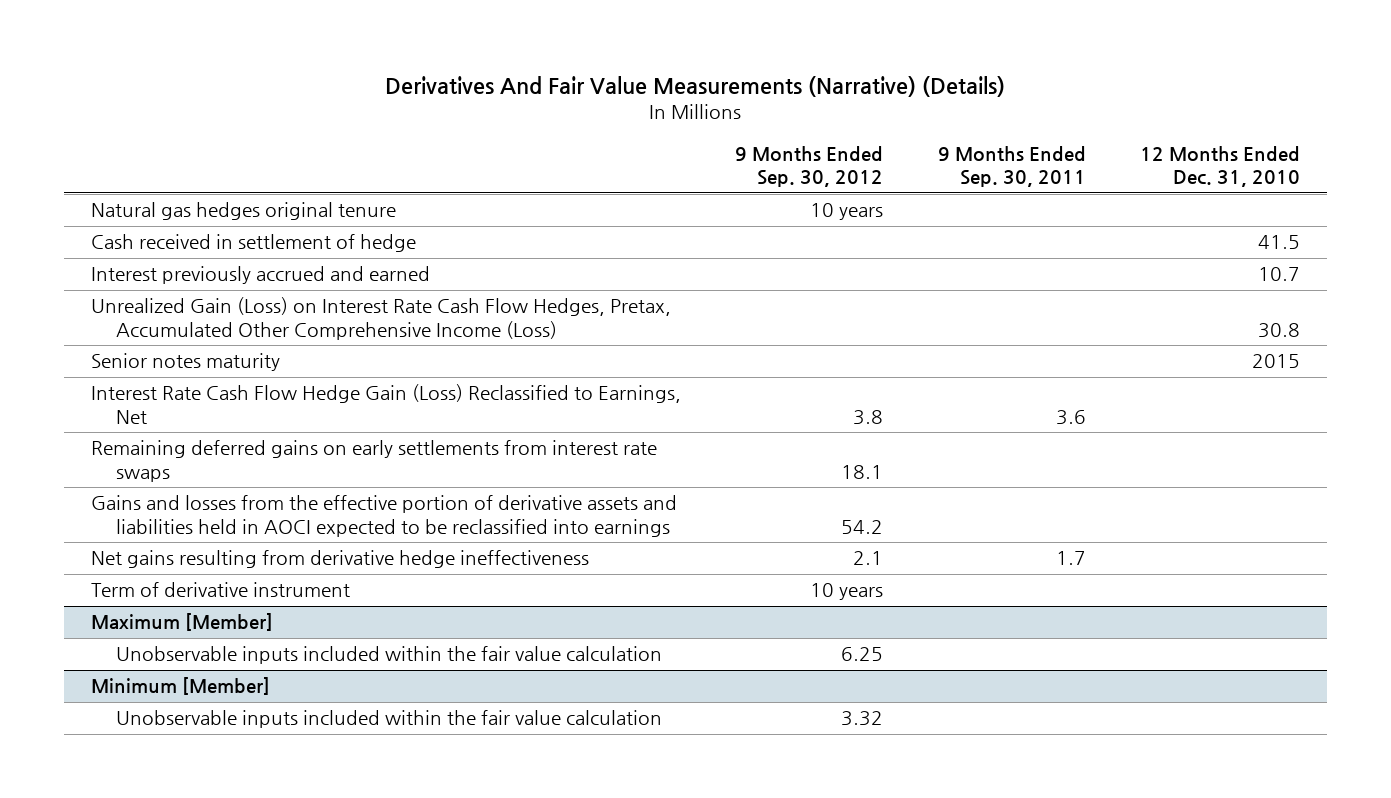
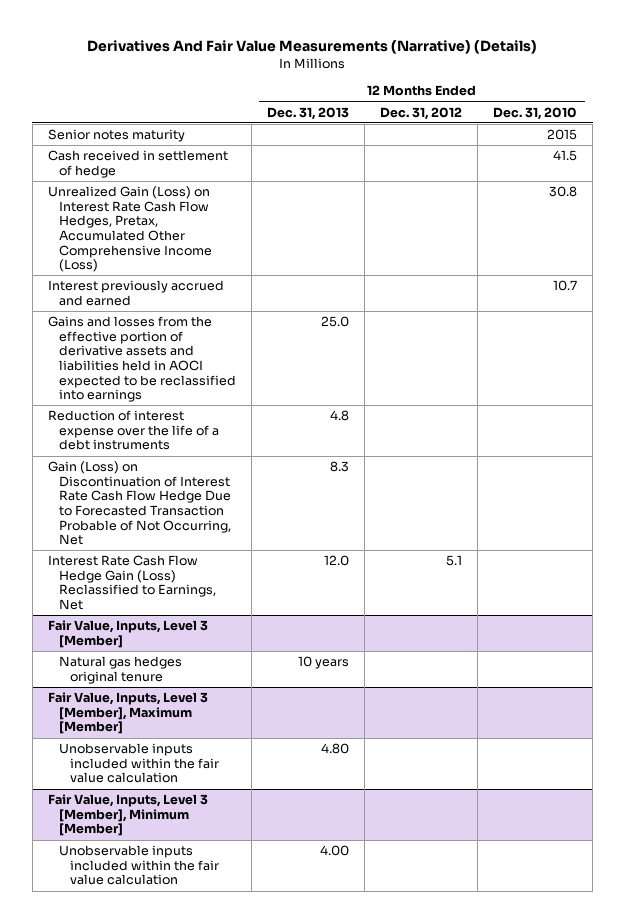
- | 9 Months Ended Sep. 30, 2012 | 9 Months Ended Sep. 30, 2011 | 12 Months Ended Dec. 31, 2010
+ | 12 Months Ended Dec. 31, 2013 | 12 Months Ended Dec. 31, 2012 | 12 Months Ended Dec. 31, 2010
- Natural gas hedges original tenure | 10 years | |
moved up: Senior notes maturity | | | 2015
- Remaining deferred gains on early settlements from interest rate swaps | 18.1 | |
moved down: Interest previously accrued and earned | | | 10.7
- Net gains resulting from derivative hedge ineffectiveness | 2.1 | 1.7 |
- Term of derivative instrument | 10 years | |
- Maximum [Member]
+ Reduction of interest expense over the life of a debt instruments | 4.8 | |
+ Gain (Loss) on Discontinuation of Interest Rate Cash Flow Hedge Due to Forecasted Transaction Probable of Not Occurring, Net | 8.3 | |
moved down: Interest Rate Cash Flow Hedge Gain (Loss) Reclassified to Earnings, Net | 12.0 | 5.1 |
+ Fair Value, Inputs, Level 3 [Member]
+ Natural gas hedges original tenure | 10 years | |
+ Fair Value, Inputs, Level 3 [Member], Maximum [Member]
- Minimum [Member]
+ Fair Value, Inputs, Level 3 [Member], Minimum [Member]

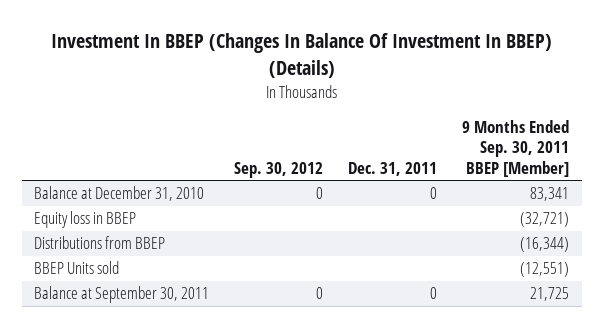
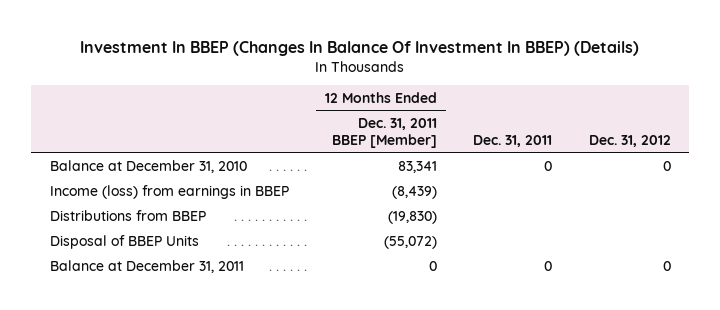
- | Sep. 30, 2012 | Dec. 31, 2011 | 9 Months Ended Sep. 30, 2011 BBEP [Member]
+ | 12 Months Ended Dec. 31, 2011 BBEP [Member] | Dec. 31, 2011 | Dec. 31, 2012
- Equity loss in BBEP | | | (32,721)
+ Income (loss) from earnings in BBEP | (8,439) | |
- BBEP Units sold | | | (12,551)
- Balance at September 30, 2011 | 0 | 0 | 21,725
+ Disposal of BBEP Units | (55,072) | |
+ Balance at December 31, 2011 | 0 | 0 | 0

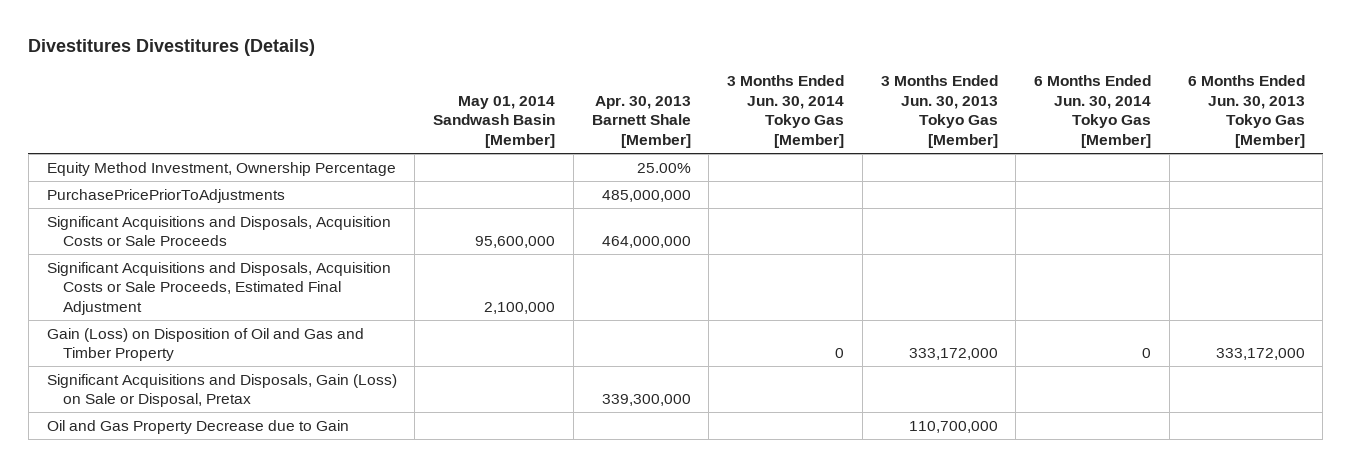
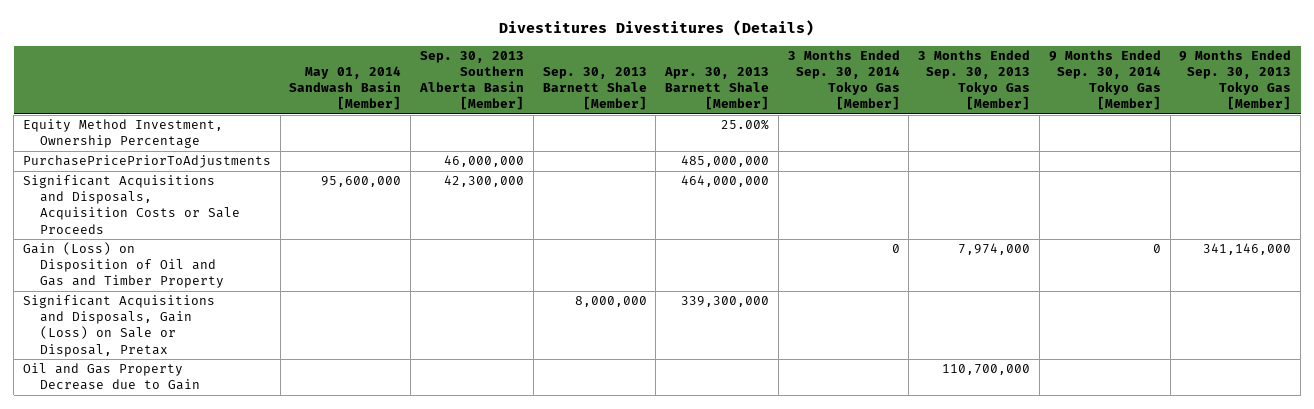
- | May 01, 2014 Sandwash Basin [Member] | Apr. 30, 2013 Barnett Shale [Member] | 3 Months Ended Jun. 30, 2014 Tokyo Gas [Member] | 3 Months Ended Jun. 30, 2013 Tokyo Gas [Member] | 6 Months Ended Jun. 30, 2014 Tokyo Gas [Member] | 6 Months Ended Jun. 30, 2013 Tokyo Gas [Member]
+ | May 01, 2014 Sandwash Basin [Member] | Sep. 30, 2013 Southern Alberta Basin [Member] | Sep. 30, 2013 Barnett Shale [Member] | Apr. 30, 2013 Barnett Shale [Member] | 3 Months Ended Sep. 30, 2014 Tokyo Gas [Member] | 3 Months Ended Sep. 30, 2013 Tokyo Gas [Member] | 9 Months Ended Sep. 30, 2014 Tokyo Gas [Member] | 9 Months Ended Sep. 30, 2013 Tokyo Gas [Member]
- Significant Acquisitions and Disposals, Acquisition Costs or Sale Proceeds, Estimated Final Adjustment | 2,100,000 | | | | |

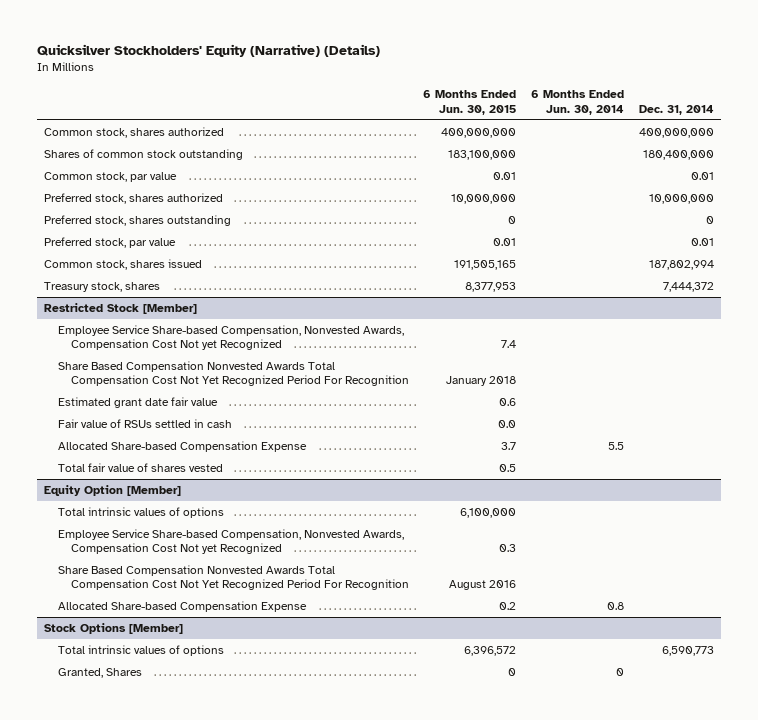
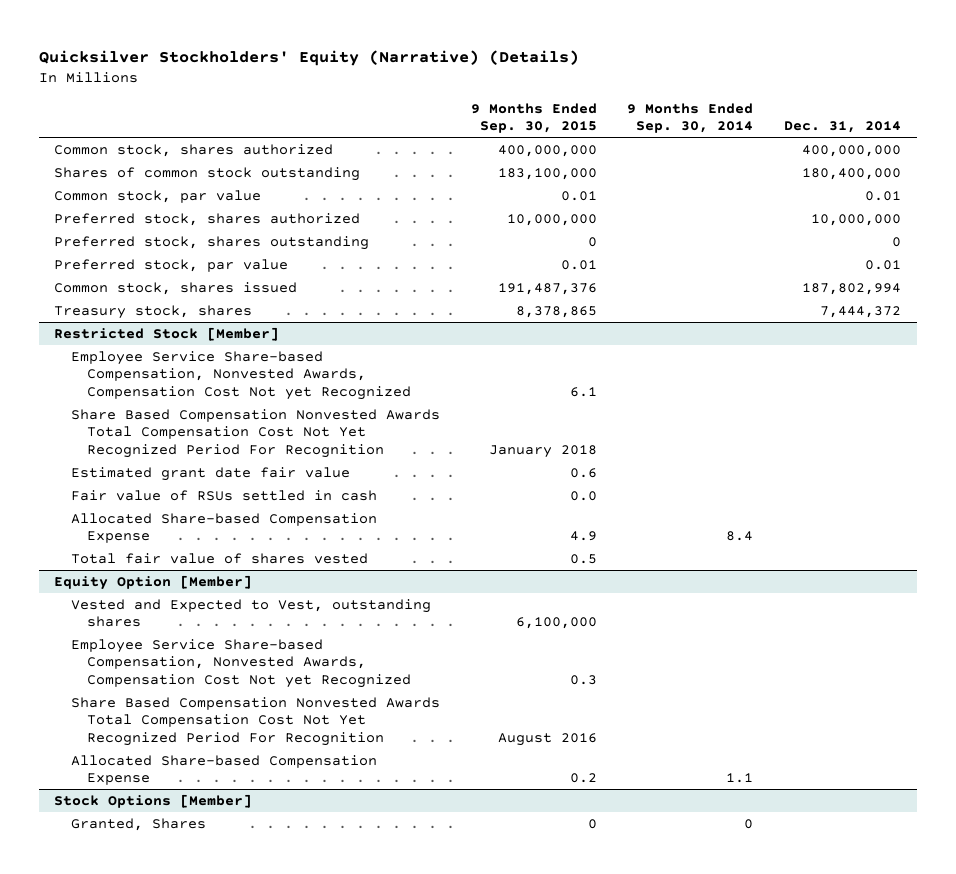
- | 6 Months Ended Jun. 30, 2015 | 6 Months Ended Jun. 30, 2014 | Dec. 31, 2014
+ | 9 Months Ended Sep. 30, 2015 | 9 Months Ended Sep. 30, 2014 | Dec. 31, 2014
@ Equity Option [Member]
- Total intrinsic values of options | 6,100,000 | |
+ Vested and Expected to Vest, outstanding shares | 6,100,000 | |
@ Stock Options [Member]
- Total intrinsic values of options | 6,396,572 | | 6,590,773

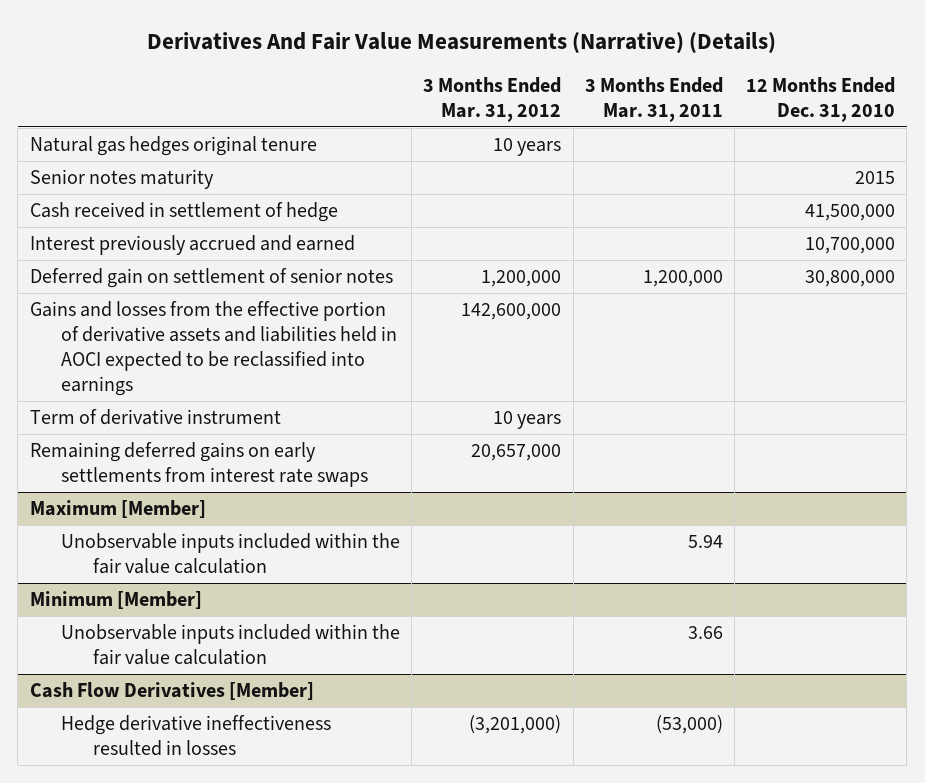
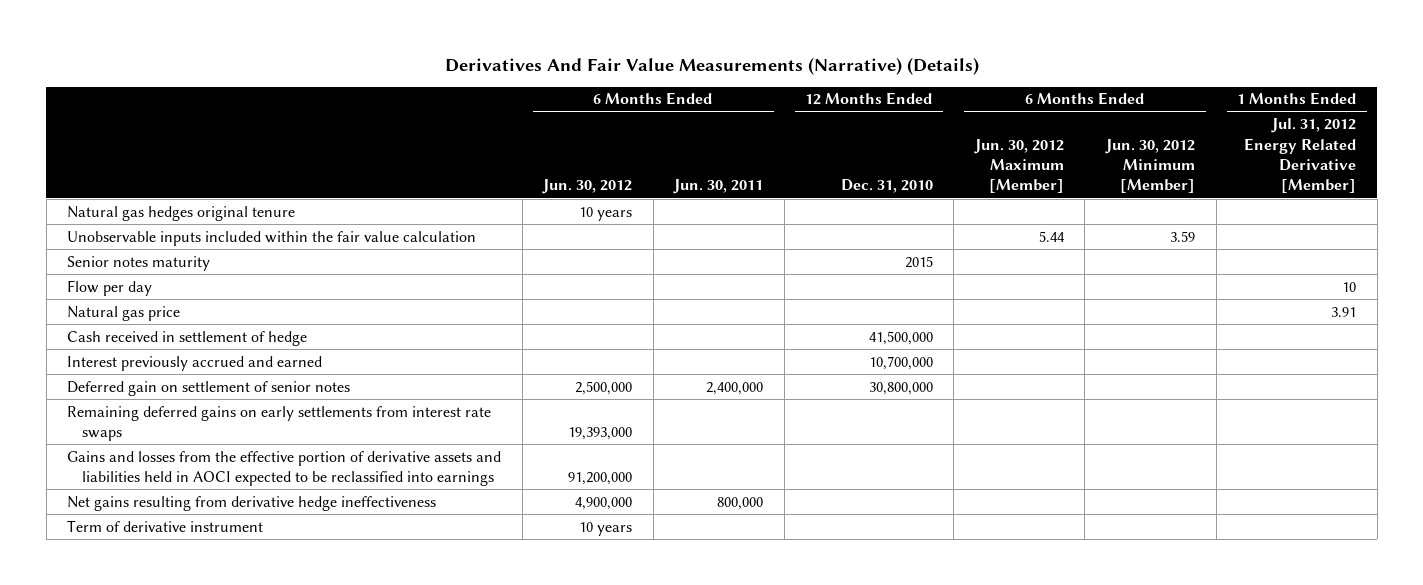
- | 3 Months Ended Mar. 31, 2012 | 3 Months Ended Mar. 31, 2011 | 12 Months Ended Dec. 31, 2010
+ | 6 Months Ended Jun. 30, 2012 | 6 Months Ended Jun. 30, 2011 | 12 Months Ended Dec. 31, 2010 | 6 Months Ended Jun. 30, 2012 Maximum [Member] | 6 Months Ended Jun. 30, 2012 Minimum [Member] | 1 Months Ended Jul. 31, 2012 Energy Related Derivative [Member]
+ Unobservable inputs included within the fair value calculation | | | | 5.44 | 3.59 |
+ Flow per day | | | | | | 10
+ Natural gas price | | | | | | 3.91
moved up: Remaining deferred gains on early settlements from interest rate swaps | 19,393,000 | | | | |
+ Net gains resulting from derivative hedge ineffectiveness | 4,900,000 | 800,000 | | | |
- Maximum [Member]
- Unobservable inputs included within the fair value calculation | | 5.94 |
- Minimum [Member]
- Unobservable inputs included within the fair value calculation | | 3.66 |
- Cash Flow Derivatives [Member]
- Hedge derivative ineffectiveness resulted in losses | (3,201,000) | (53,000) |

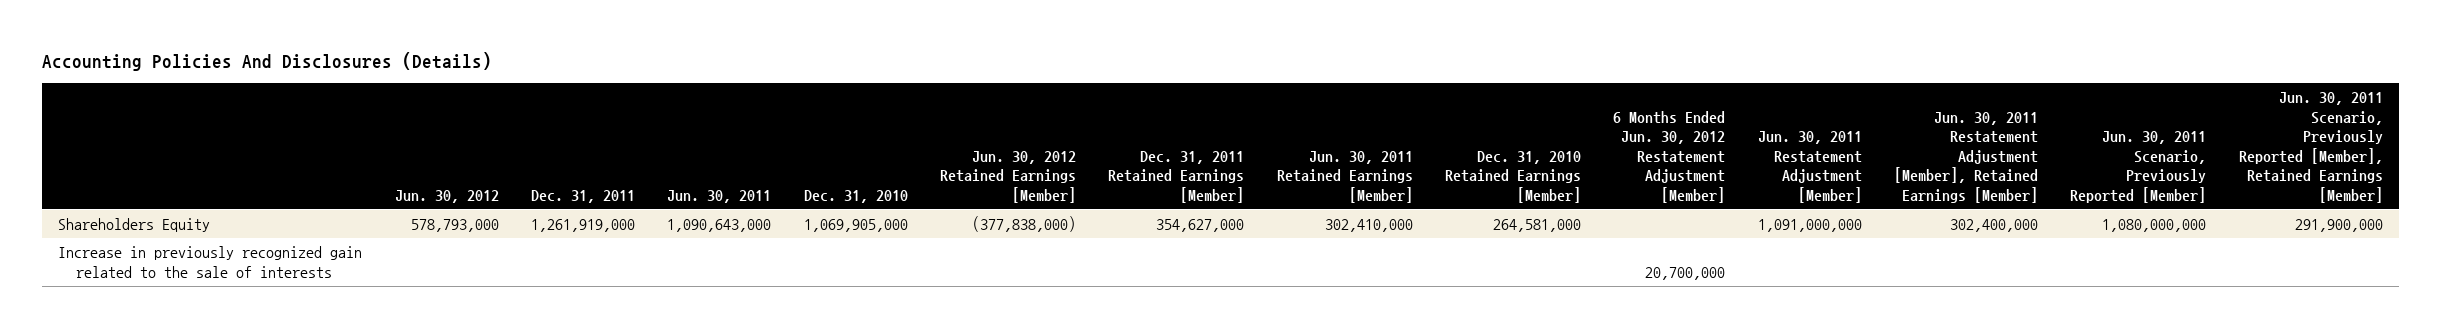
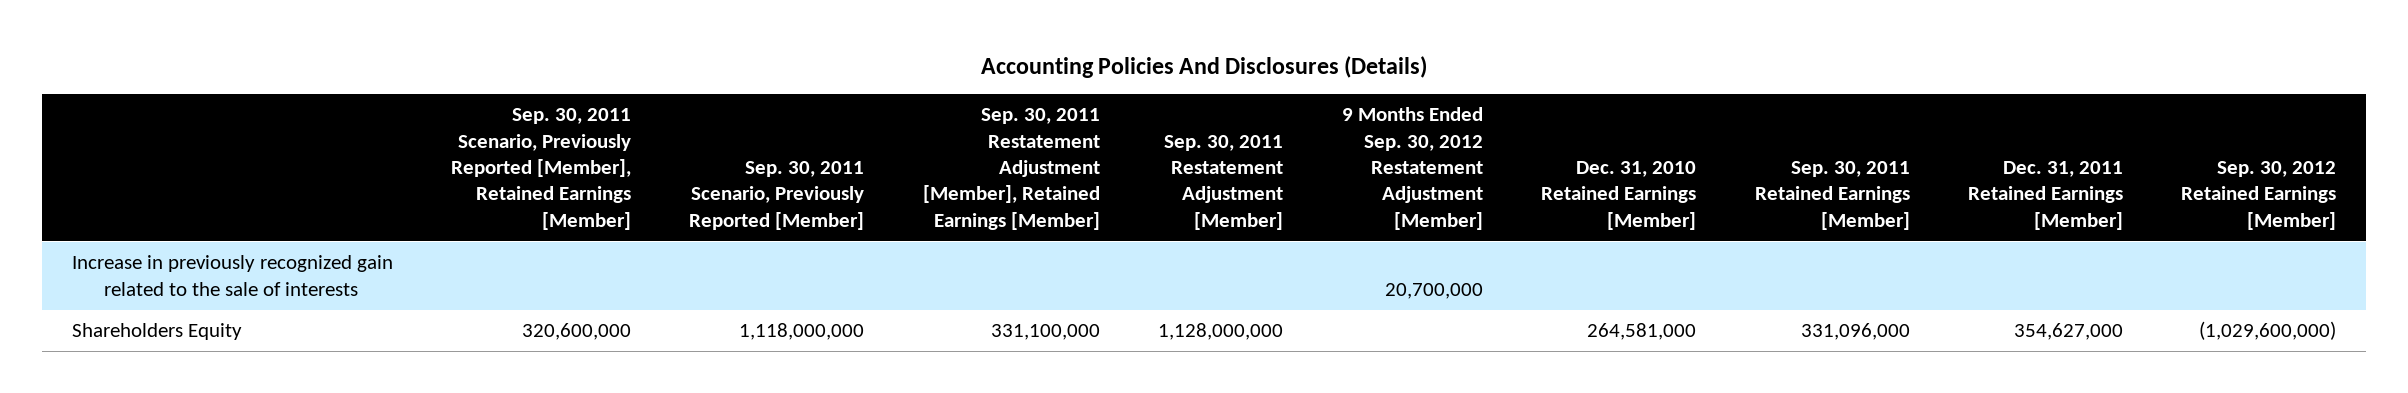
- | Jun. 30, 2012 | Dec. 31, 2011 | Jun. 30, 2011 | Dec. 31, 2010 | Jun. 30, 2012 Retained Earnings [Member] | Dec. 31, 2011 Retained Earnings [Member] | Jun. 30, 2011 Retained Earnings [Member] | Dec. 31, 2010 Retained Earnings [Member] | 6 Months Ended Jun. 30, 2012 Restatement Adjustment [Member] | Jun. 30, 2011 Restatement Adjustment [Member] | Jun. 30, 2011 Restatement Adjustment [Member], Retained Earnings [Member] | Jun. 30, 2011 Scenario, Previously Reported [Member] | Jun. 30, 2011 Scenario, Previously Reported [Member], Retained Earnings [Member]
+ | Sep. 30, 2011 Scenario, Previously Reported [Member], Retained Earnings [Member] | Sep. 30, 2011 Scenario, Previously Reported [Member] | Sep. 30, 2011 Restatement Adjustment [Member], Retained Earnings [Member] | Sep. 30, 2011 Restatement Adjustment [Member] | 9 Months Ended Sep. 30, 2012 Restatement Adjustment [Member] | Dec. 31, 2010 Retained Earnings [Member] | Sep. 30, 2011 Retained Earnings [Member] | Dec. 31, 2011 Retained Earnings [Member] | Sep. 30, 2012 Retained Earnings [Member]
moved down: Shareholders Equity | 320,600,000 | 1,118,000,000 | 331,100,000 | 1,128,000,000 | | 264,581,000 | 331,096,000 | 354,627,000 | (1,029,600,000)

